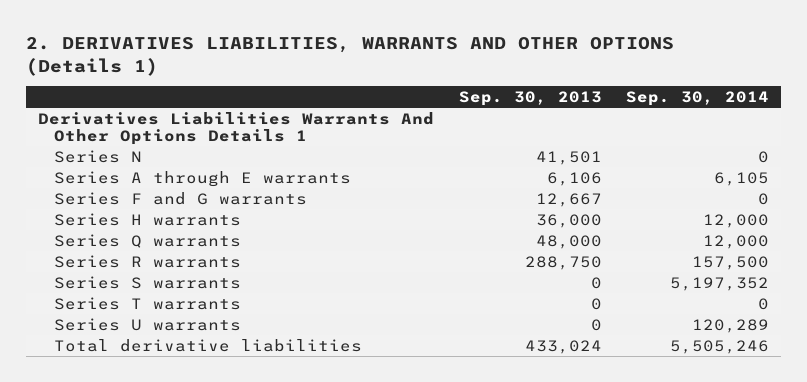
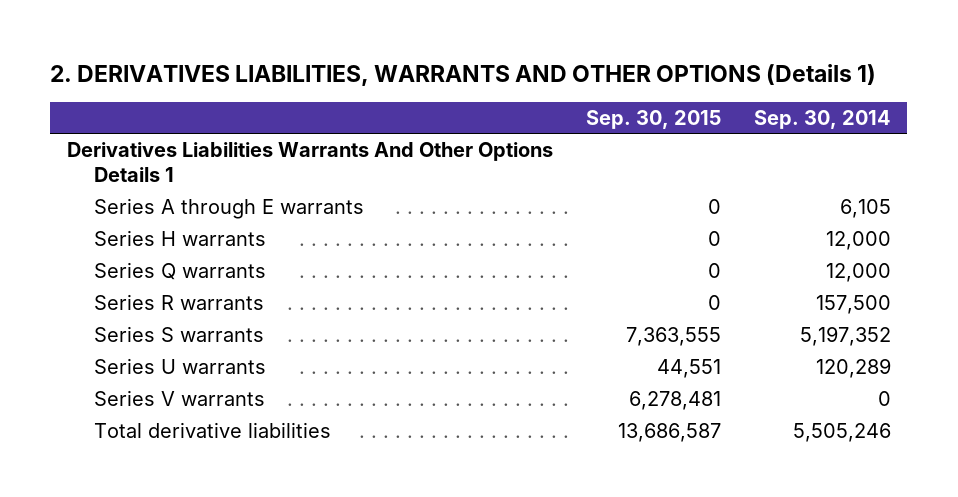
- | Sep. 30, 2013 | Sep. 30, 2014
+ | Sep. 30, 2015 | Sep. 30, 2014
- Series N | 41,501 | 0
- Series F and G warrants | 12,667 | 0
- Series T warrants | 0 | 0
+ Series V warrants | 6,278,481 | 0

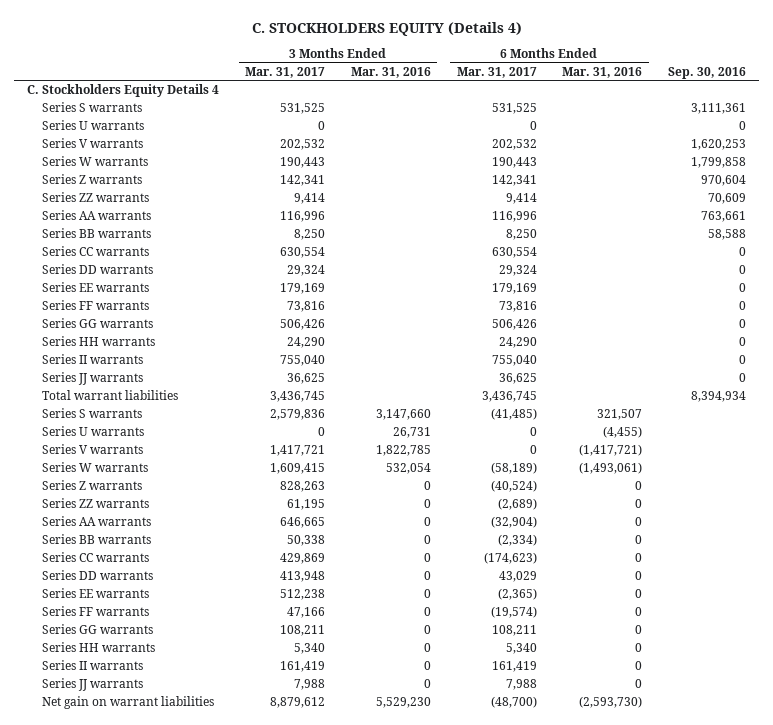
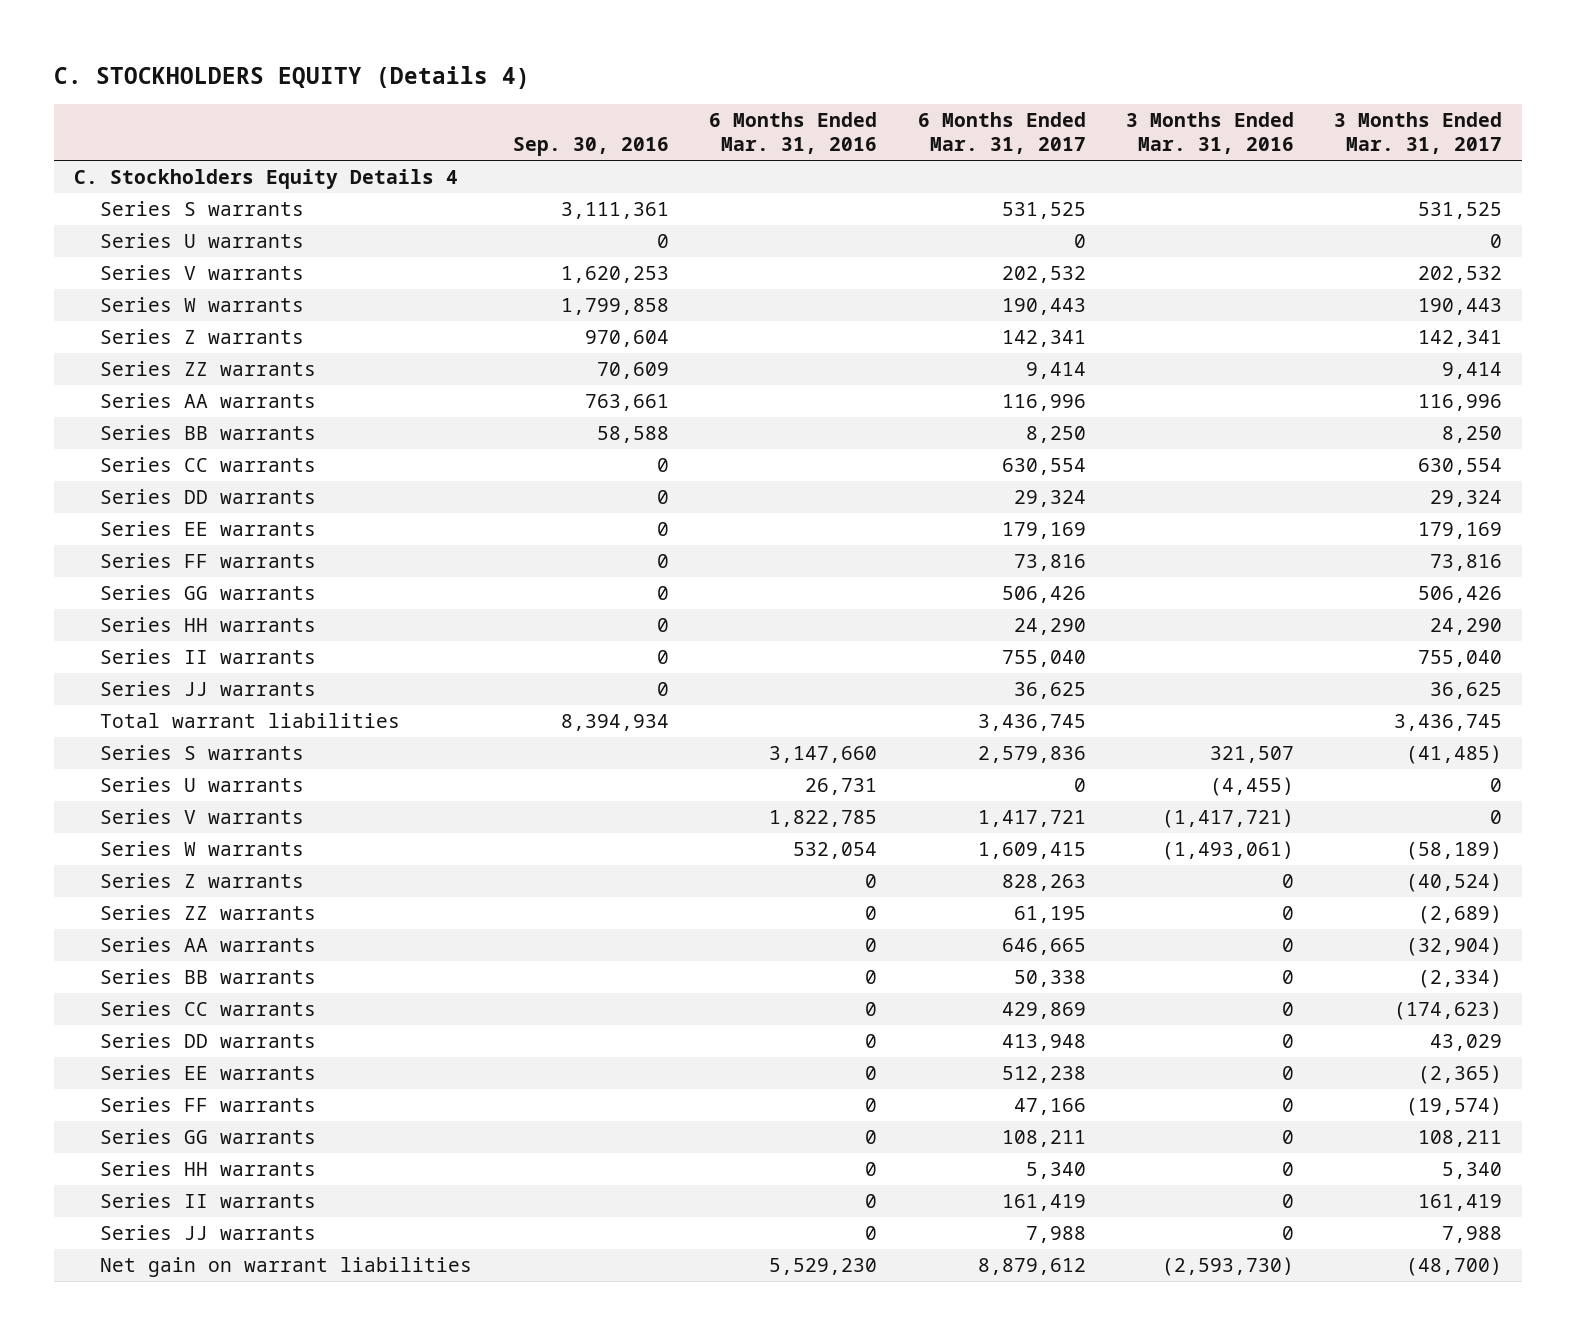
- | 3 Months Ended Mar. 31, 2017 | 3 Months Ended Mar. 31, 2016 | 6 Months Ended Mar. 31, 2017 | 6 Months Ended Mar. 31, 2016 | Sep. 30, 2016
+ | Sep. 30, 2016 | 6 Months Ended Mar. 31, 2016 | 6 Months Ended Mar. 31, 2017 | 3 Months Ended Mar. 31, 2016 | 3 Months Ended Mar. 31, 2017
- Series S warrants | 2,579,836 | 3,147,660 | (41,485) | 321,507 |
- Series U warrants | 0 | 26,731 | 0 | (4,455) |
- Series V warrants | 1,417,721 | 1,822,785 | 0 | (1,417,721) |
- Series W warrants | 1,609,415 | 532,054 | (58,189) | (1,493,061) |
- Series Z warrants | 828,263 | 0 | (40,524) | 0 |
- Series ZZ warrants | 61,195 | 0 | (2,689) | 0 |
- Series AA warrants | 646,665 | 0 | (32,904) | 0 |
- Series BB warrants | 50,338 | 0 | (2,334) | 0 |
- Series CC warrants | 429,869 | 0 | (174,623) | 0 |
- Series DD warrants | 413,948 | 0 | 43,029 | 0 |
- Series EE warrants | 512,238 | 0 | (2,365) | 0 |
- Series FF warrants | 47,166 | 0 | (19,574) | 0 |
+ Series S warrants | | 3,147,660 | 2,579,836 | 321,507 | (41,485)
+ Series U warrants | | 26,731 | 0 | (4,455) | 0
+ Series V warrants | | 1,822,785 | 1,417,721 | (1,417,721) | 0
+ Series W warrants | | 532,054 | 1,609,415 | (1,493,061) | (58,189)
+ Series Z warrants | | 0 | 828,263 | 0 | (40,524)
+ Series ZZ warrants | | 0 | 61,195 | 0 | (2,689)
+ Series AA warrants | | 0 | 646,665 | 0 | (32,904)
+ Series BB warrants | | 0 | 50,338 | 0 | (2,334)
+ Series CC warrants | | 0 | 429,869 | 0 | (174,623)
+ Series DD warrants | | 0 | 413,948 | 0 | 43,029
+ Series EE warrants | | 0 | 512,238 | 0 | (2,365)
+ Series FF warrants | | 0 | 47,166 | 0 | (19,574)
- Net gain on warrant liabilities | 8,879,612 | 5,529,230 | (48,700) | (2,593,730) |
+ Net gain on warrant liabilities | | 5,529,230 | 8,879,612 | (2,593,730) | (48,700)

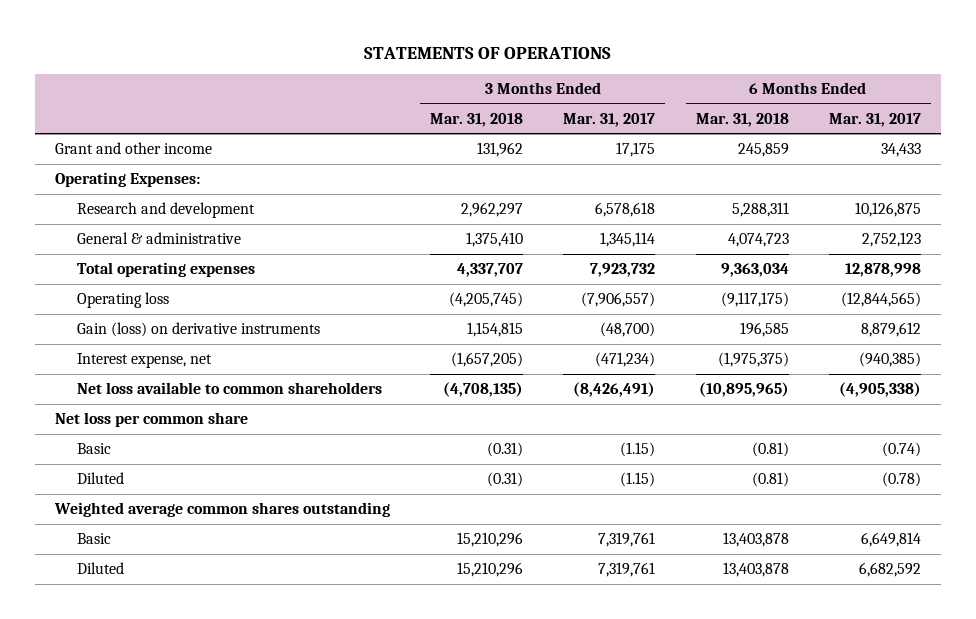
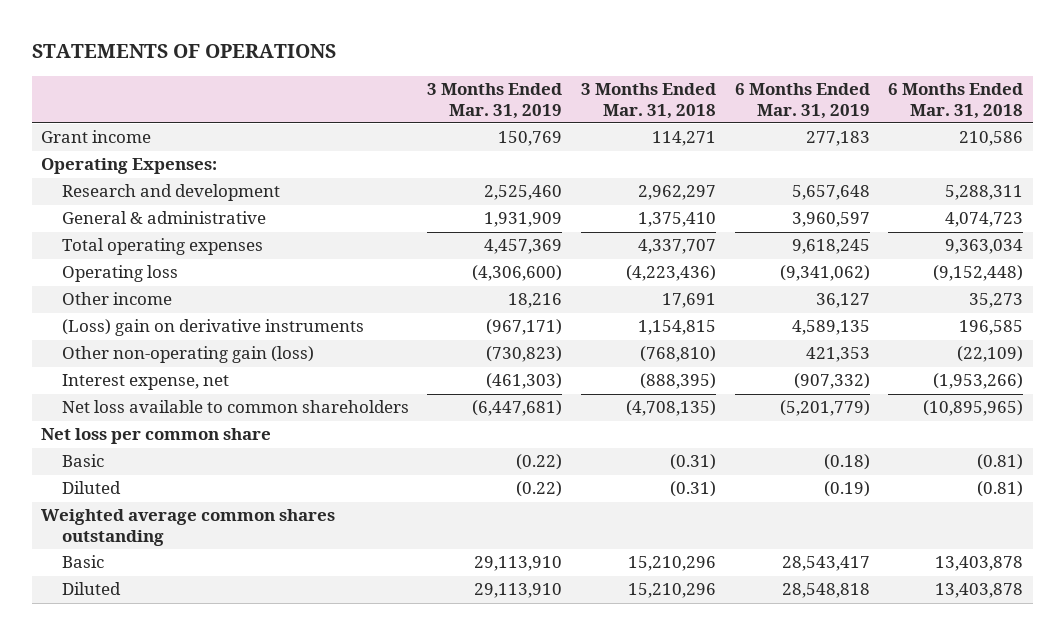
- | 3 Months Ended Mar. 31, 2018 | 3 Months Ended Mar. 31, 2017 | 6 Months Ended Mar. 31, 2018 | 6 Months Ended Mar. 31, 2017
+ | 3 Months Ended Mar. 31, 2019 | 3 Months Ended Mar. 31, 2018 | 6 Months Ended Mar. 31, 2019 | 6 Months Ended Mar. 31, 2018
- Grant and other income | 131,962 | 17,175 | 245,859 | 34,433
+ Grant income | 150,769 | 114,271 | 277,183 | 210,586
- Operating loss | (4,205,745) | (7,906,557) | (9,117,175) | (12,844,565)
- Gain (loss) on derivative instruments | 1,154,815 | (48,700) | 196,585 | 8,879,612
- Interest expense, net | (1,657,205) | (471,234) | (1,975,375) | (940,385)
+ Operating loss | (4,306,600) | (4,223,436) | (9,341,062) | (9,152,448)
+ Other income | 18,216 | 17,691 | 36,127 | 35,273
+ (Loss) gain on derivative instruments | (967,171) | 1,154,815 | 4,589,135 | 196,585
+ Other non-operating gain (loss) | (730,823) | (768,810) | 421,353 | (22,109)
+ Interest expense, net | (461,303) | (888,395) | (907,332) | (1,953,266)

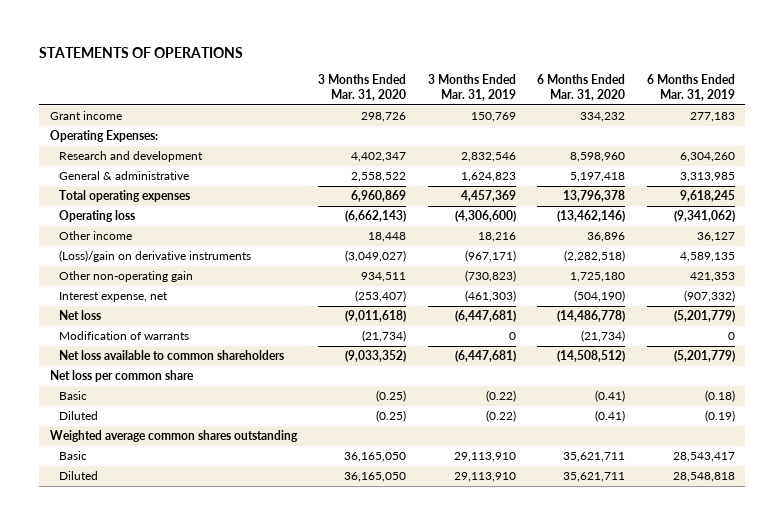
- | 3 Months Ended Mar. 31, 2019 | 3 Months Ended Mar. 31, 2018 | 6 Months Ended Mar. 31, 2019 | 6 Months Ended Mar. 31, 2018
+ | 3 Months Ended Mar. 31, 2020 | 3 Months Ended Mar. 31, 2019 | 6 Months Ended Mar. 31, 2020 | 6 Months Ended Mar. 31, 2019
- Research and development | 2,525,460 | 2,962,297 | 5,657,648 | 5,288,311
- General & administrative | 1,931,909 | 1,375,410 | 3,960,597 | 4,074,723
+ Research and development | 4,402,347 | 2,832,546 | 8,598,960 | 6,304,260
+ General & administrative | 2,558,522 | 1,624,823 | 5,197,418 | 3,313,985
- (Loss) gain on derivative instruments | (967,171) | 1,154,815 | 4,589,135 | 196,585
- Other non-operating gain (loss) | (730,823) | (768,810) | 421,353 | (22,109)
+ (Loss)/gain on derivative instruments | (3,049,027) | (967,171) | (2,282,518) | 4,589,135
+ Other non-operating gain | 934,511 | (730,823) | 1,725,180 | 421,353
+ Net loss | (9,011,618) | (6,447,681) | (14,486,778) | (5,201,779)
+ Modification of warrants | (21,734) | 0 | (21,734) | 0

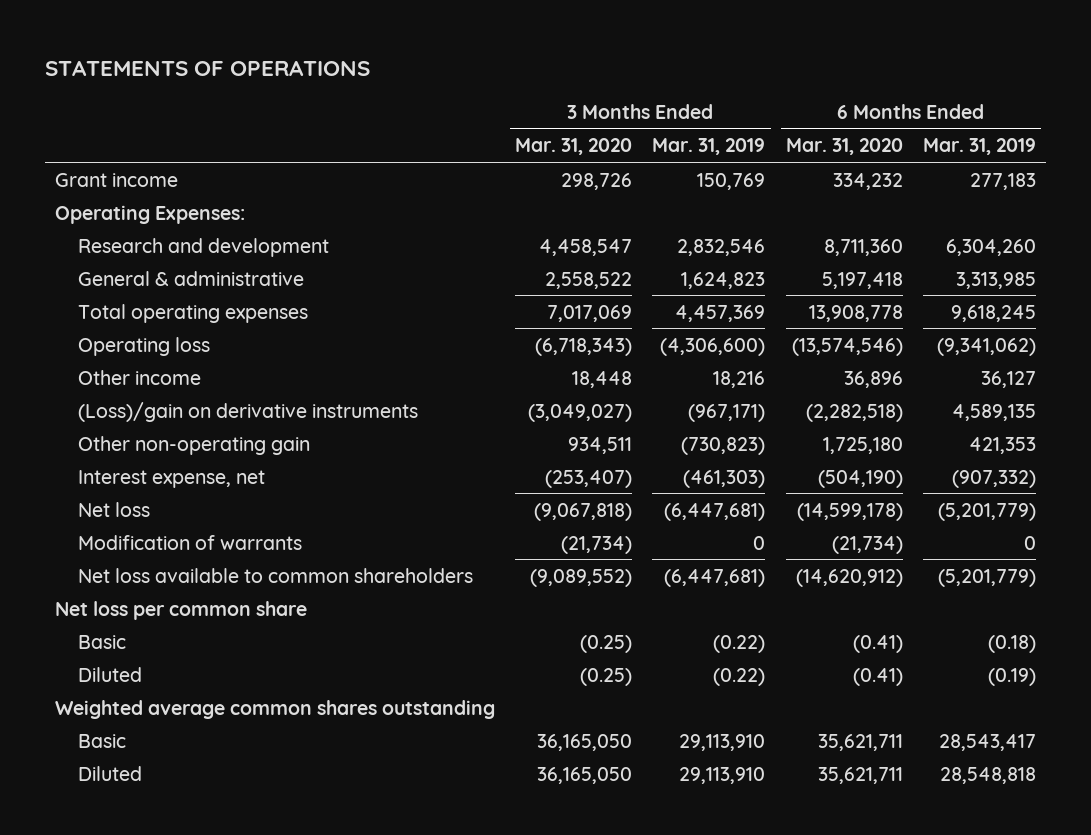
- Research and development | 4,402,347 | 2,832,546 | 8,598,960 | 6,304,260
+ Research and development | 4,458,547 | 2,832,546 | 8,711,360 | 6,304,260
- Total operating expenses | 6,960,869 | 4,457,369 | 13,796,378 | 9,618,245
- Operating loss | (6,662,143) | (4,306,600) | (13,462,146) | (9,341,062)
+ Total operating expenses | 7,017,069 | 4,457,369 | 13,908,778 | 9,618,245
+ Operating loss | (6,718,343) | (4,306,600) | (13,574,546) | (9,341,062)
- Net loss | (9,011,618) | (6,447,681) | (14,486,778) | (5,201,779)
+ Net loss | (9,067,818) | (6,447,681) | (14,599,178) | (5,201,779)
- Net loss available to common shareholders | (9,033,352) | (6,447,681) | (14,508,512) | (5,201,779)
+ Net loss available to common shareholders | (9,089,552) | (6,447,681) | (14,620,912) | (5,201,779)

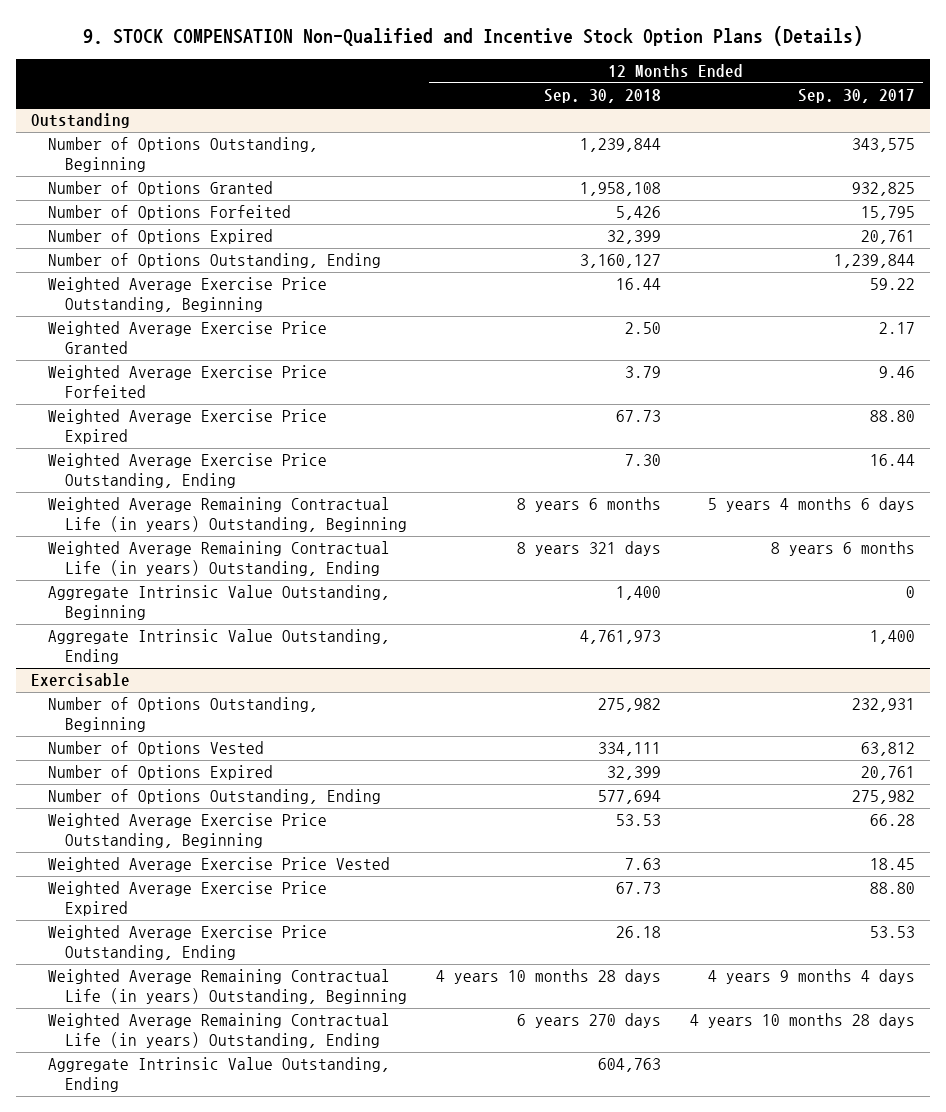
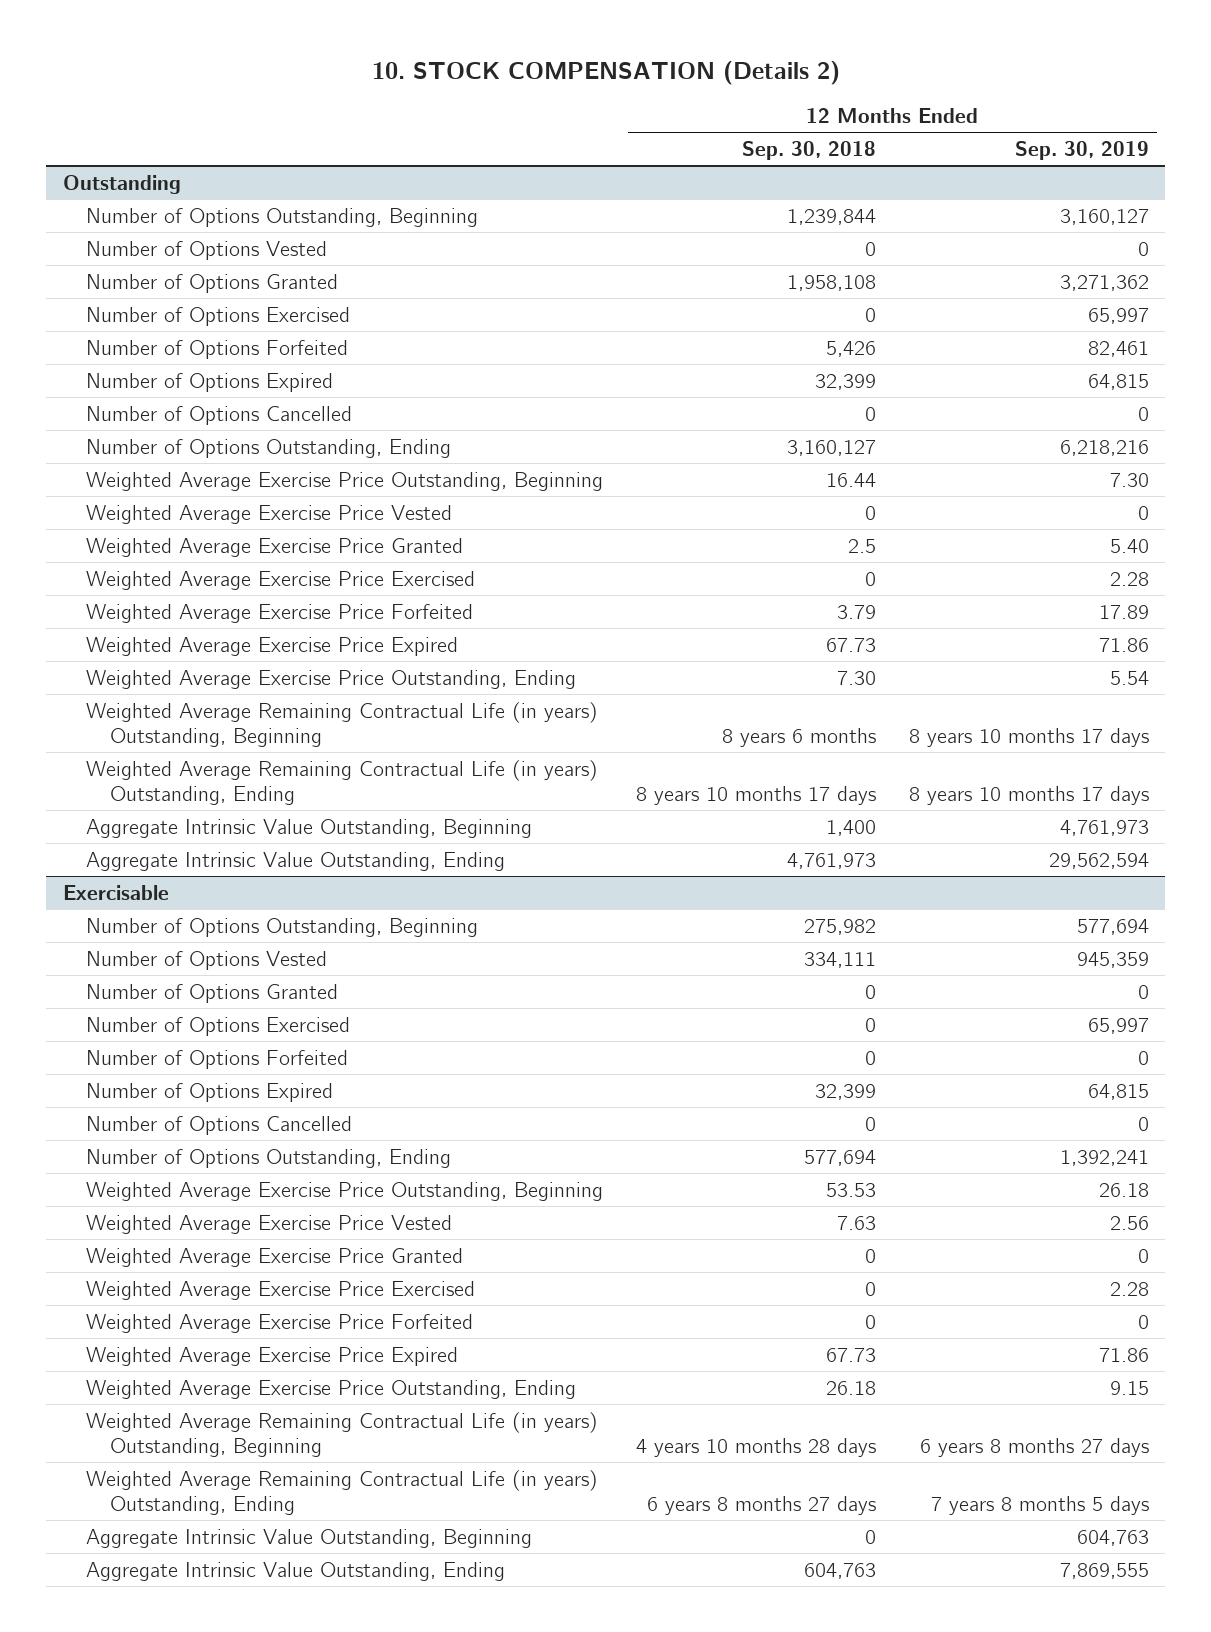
- 9. STOCK COMPENSATION Non-Qualified and Incentive Stock Option Plans (Details)
+ 10. STOCK COMPENSATION (Details 2)
- | 12 Months Ended Sep. 30, 2018 | 12 Months Ended Sep. 30, 2017
+ | 12 Months Ended Sep. 30, 2018 | 12 Months Ended Sep. 30, 2019
@ Outstanding
+ Number of Options Vested | 0 | 0
+ Number of Options Exercised | 0 | 65,997
+ Number of Options Cancelled | 0 | 0
- Weighted Average Exercise Price Granted | 2.50 | 2.17
+ Weighted Average Exercise Price Vested | 0 | 0
+ Weighted Average Exercise Price Granted | 2.5 | 5.40
+ Weighted Average Exercise Price Exercised | 0 | 2.28
- Weighted Average Remaining Contractual Life (in years) Outstanding, Ending | 8 years 321 days | 8 years 6 months
+ Weighted Average Remaining Contractual Life (in years) Outstanding, Ending | 8 years 10 months 17 days | 8 years 10 months 17 days
@ Exercisable
+ Number of Options Granted | 0 | 0
+ Number of Options Exercised | 0 | 65,997
+ Number of Options Forfeited | 0 | 0
+ Number of Options Cancelled | 0 | 0
+ Weighted Average Exercise Price Granted | 0 | 0
+ Weighted Average Exercise Price Exercised | 0 | 2.28
+ Weighted Average Exercise Price Forfeited | 0 | 0
- Weighted Average Remaining Contractual Life (in years) Outstanding, Ending | 6 years 270 days | 4 years 10 months 28 days
+ Weighted Average Remaining Contractual Life (in years) Outstanding, Ending | 6 years 8 months 27 days | 7 years 8 months 5 days
+ Aggregate Intrinsic Value Outstanding, Beginning | 0 | 604,763

